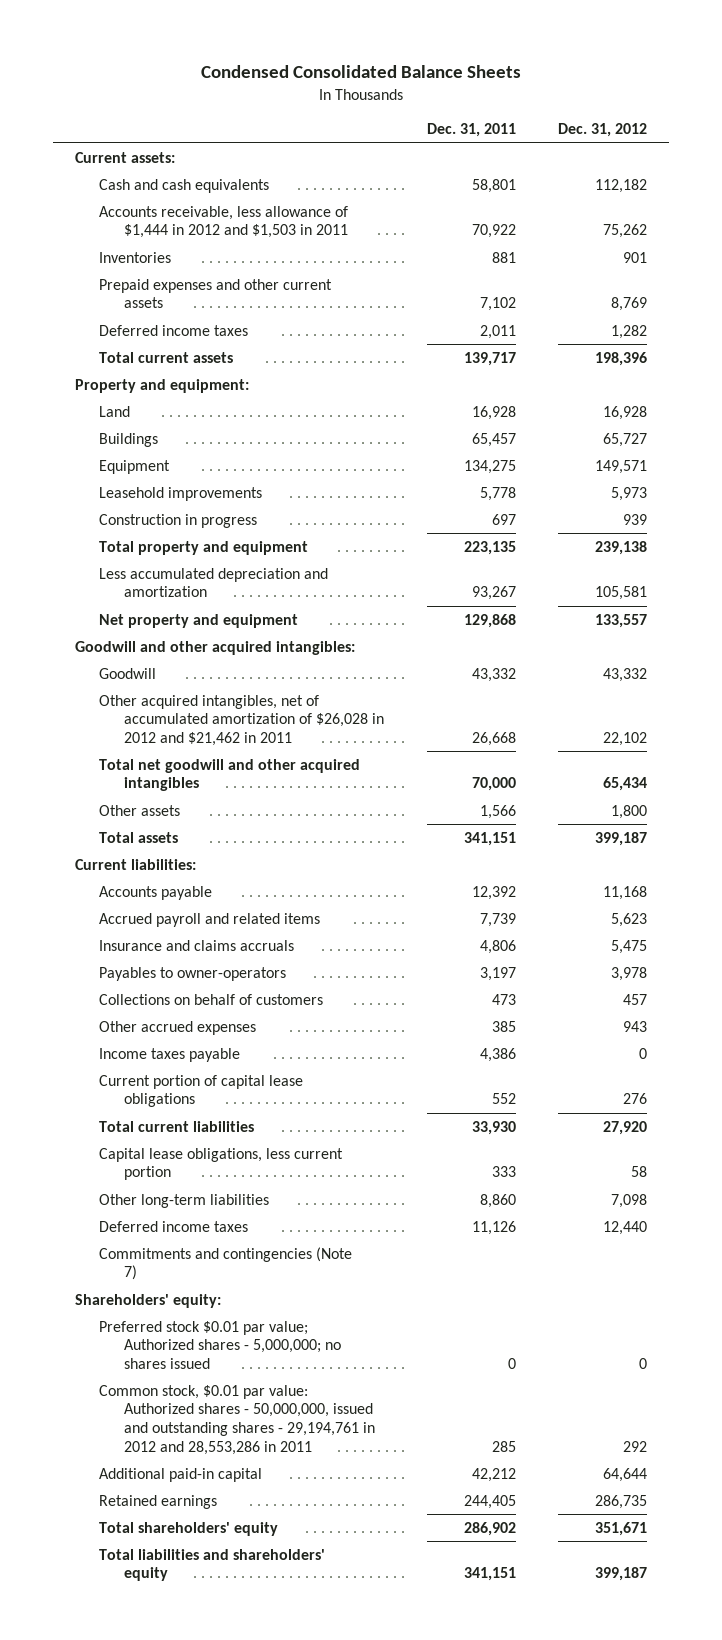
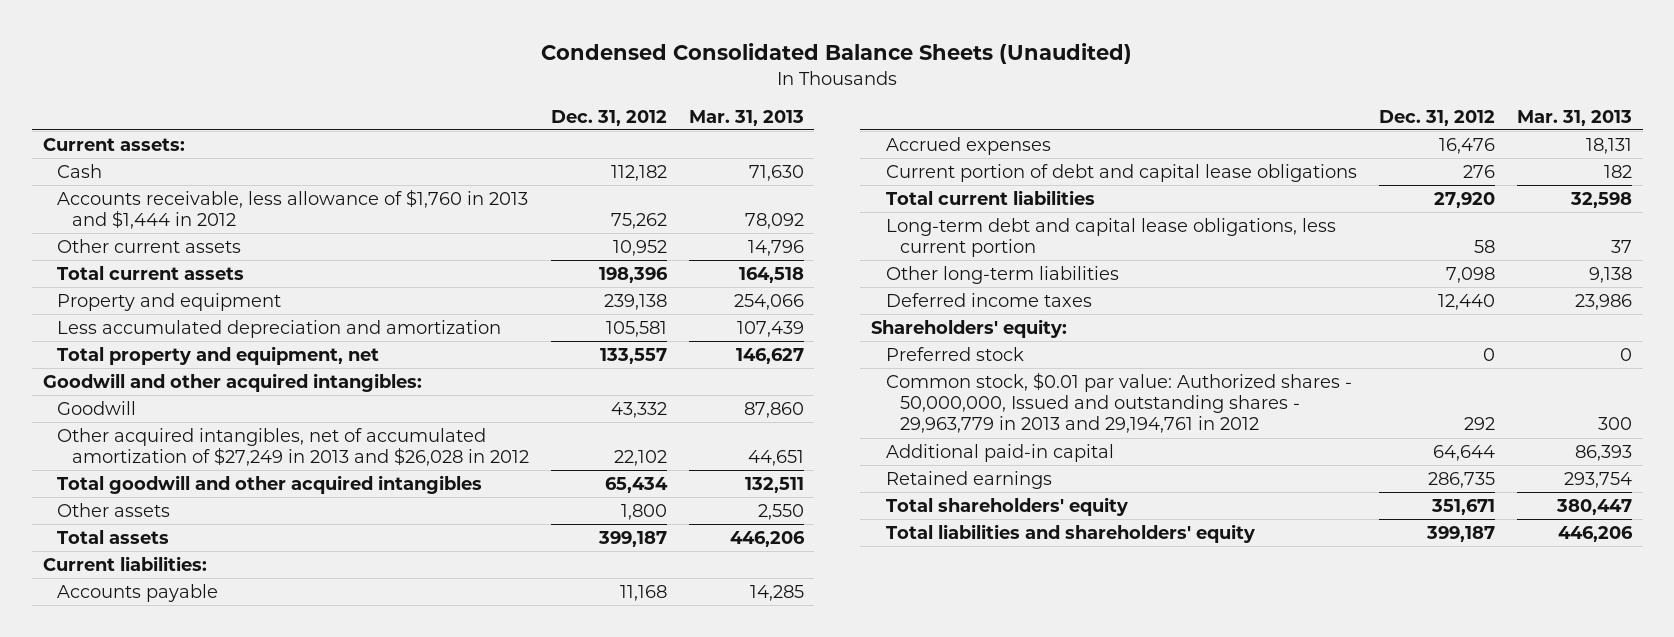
- Condensed Consolidated Balance Sheets
+ Condensed Consolidated Balance Sheets (Unaudited)
- | Dec. 31, 2011 | Dec. 31, 2012
+ | Dec. 31, 2012 | Mar. 31, 2013
- Cash and cash equivalents | 58,801 | 112,182
- Accounts receivable, less allowance of $1,444 in 2012 and $1,503 in 2011 | 70,922 | 75,262
- Inventories | 881 | 901
- Prepaid expenses and other current assets | 7,102 | 8,769
- Deferred income taxes | 2,011 | 1,282
+ Cash | 112,182 | 71,630
+ Accounts receivable, less allowance of $1,760 in 2013 and $1,444 in 2012 | 75,262 | 78,092
+ Other current assets | 10,952 | 14,796
- Property and equipment:
- Land | 16,928 | 16,928
- Buildings | 65,457 | 65,727
- Equipment | 134,275 | 149,571
- Leasehold improvements | 5,778 | 5,973
- Construction in progress | 697 | 939
- Total property and equipment | 223,135 | 239,138
+ Property and equipment | 239,138 | 254,066
- Net property and equipment | 129,868 | 133,557
+ Total property and equipment, net | 133,557 | 146,627
- Other acquired intangibles, net of accumulated amortization of $26,028 in 2012 and $21,462 in 2011 | 26,668 | 22,102
- Total net goodwill and other acquired intangibles | 70,000 | 65,434
+ Other acquired intangibles, net of accumulated amortization of $27,249 in 2013 and $26,028 in 2012 | 22,102 | 44,651
+ Total goodwill and other acquired intangibles | 65,434 | 132,511
- Accrued payroll and related items | 7,739 | 5,623
- Insurance and claims accruals | 4,806 | 5,475
- Payables to owner-operators | 3,197 | 3,978
- Collections on behalf of customers | 473 | 457
- Other accrued expenses | 385 | 943
- Income taxes payable | 4,386 | 0
- Current portion of capital lease obligations | 552 | 276
+ Accrued expenses | 16,476 | 18,131
+ Current portion of debt and capital lease obligations | 276 | 182
- Capital lease obligations, less current portion | 333 | 58
+ Long-term debt and capital lease obligations, less current portion | 58 | 37
- Commitments and contingencies (Note 7)
- Preferred stock $0.01 par value; Authorized shares - 5,000,000; no shares issued | 0 | 0
- Common stock, $0.01 par value: Authorized shares - 50,000,000, issued and outstanding shares - 29,194,761 in 2012 and 28,553,286 in 2011 | 285 | 292
+ Preferred stock | 0 | 0
+ Common stock, $0.01 par value: Authorized shares - 50,000,000, Issued and outstanding shares - 29,963,779 in 2013 and 29,194,761 in 2012 | 292 | 300

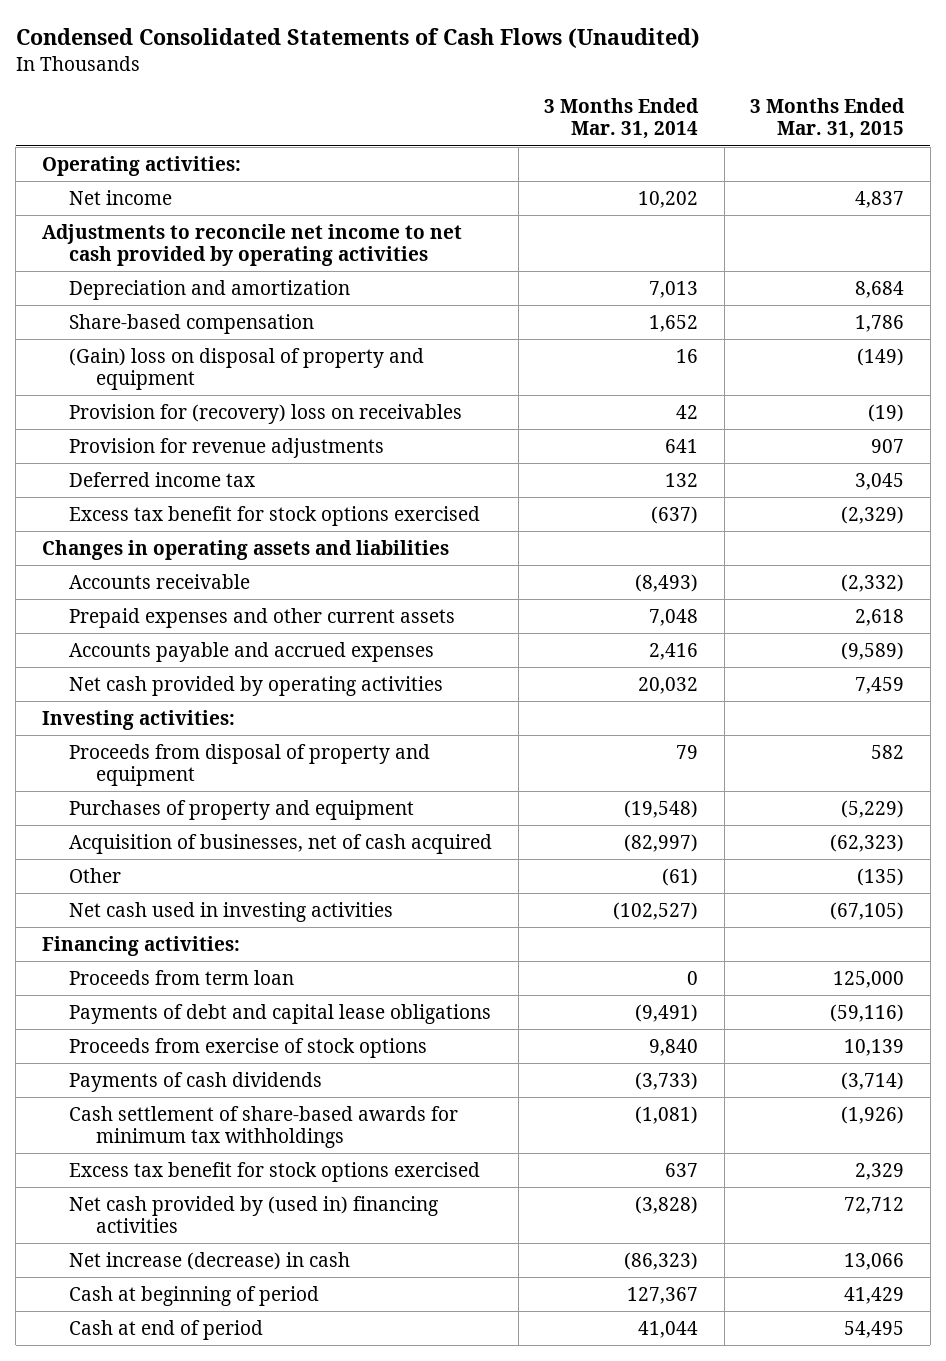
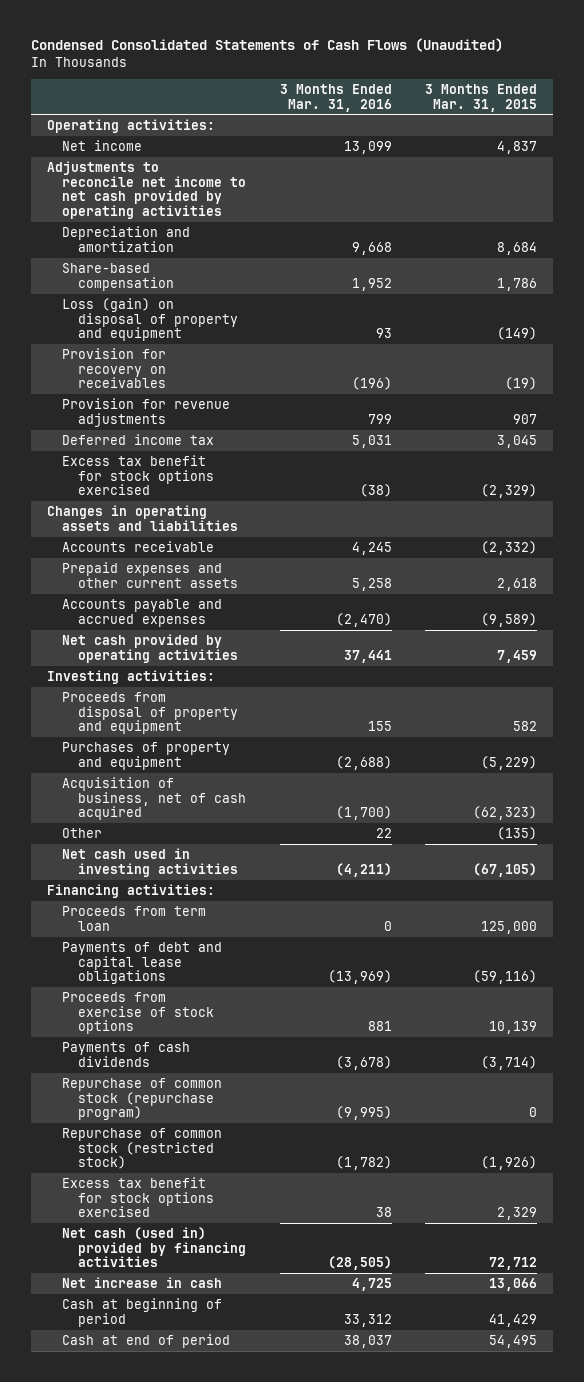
- | 3 Months Ended Mar. 31, 2014 | 3 Months Ended Mar. 31, 2015
+ | 3 Months Ended Mar. 31, 2016 | 3 Months Ended Mar. 31, 2015
- (Gain) loss on disposal of property and equipment | 16 | (149)
- Provision for (recovery) loss on receivables | 42 | (19)
+ Loss (gain) on disposal of property and equipment | 93 | (149)
+ Provision for recovery on receivables | (196) | (19)
- Acquisition of businesses, net of cash acquired | (82,997) | (62,323)
+ Acquisition of business, net of cash acquired | (1,700) | (62,323)
- Cash settlement of share-based awards for minimum tax withholdings | (1,081) | (1,926)
+ Repurchase of common stock (repurchase program) | (9,995) | 0
+ Repurchase of common stock (restricted stock) | (1,782) | (1,926)
- Net cash provided by (used in) financing activities | (3,828) | 72,712
- Net increase (decrease) in cash | (86,323) | 13,066
+ Net cash (used in) provided by financing activities | (28,505) | 72,712
+ Net increase in cash | 4,725 | 13,066

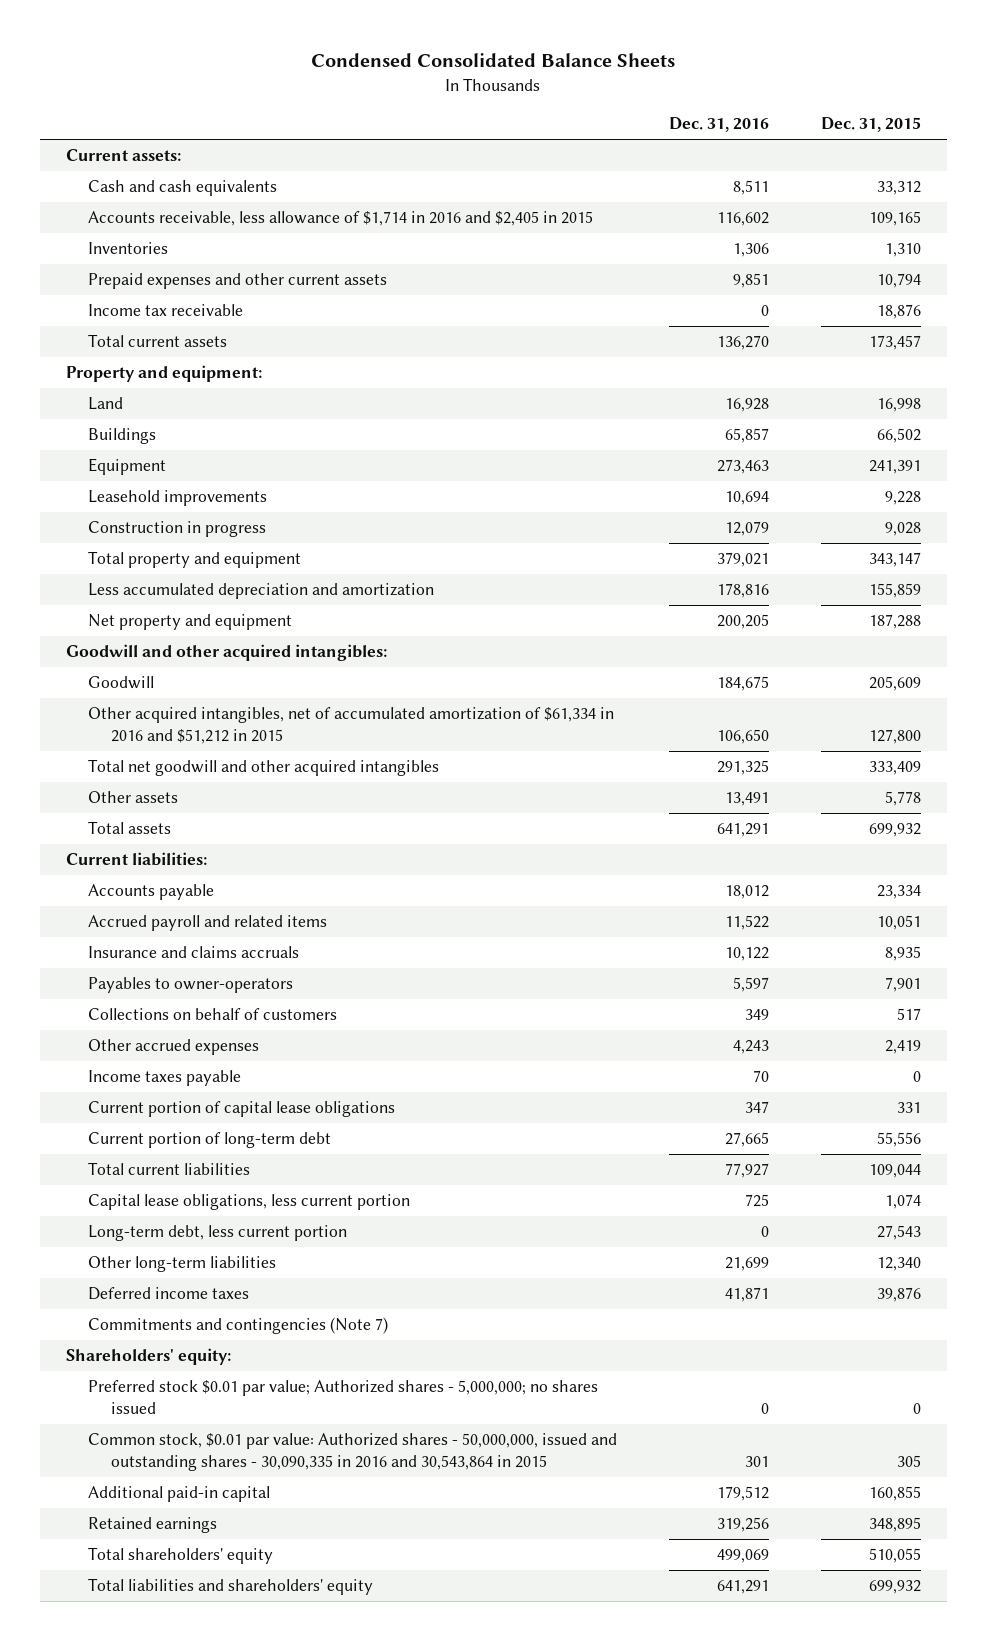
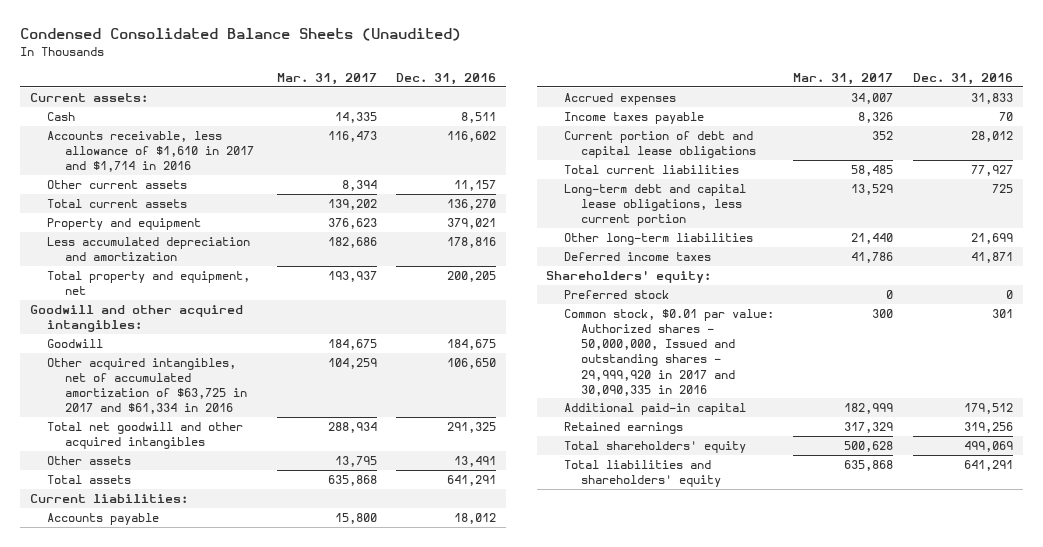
- Condensed Consolidated Balance Sheets
+ Condensed Consolidated Balance Sheets (Unaudited)
- | Dec. 31, 2016 | Dec. 31, 2015
+ | Mar. 31, 2017 | Dec. 31, 2016
- Cash and cash equivalents | 8,511 | 33,312
- Accounts receivable, less allowance of $1,714 in 2016 and $2,405 in 2015 | 116,602 | 109,165
- Inventories | 1,306 | 1,310
- Prepaid expenses and other current assets | 9,851 | 10,794
- Income tax receivable | 0 | 18,876
+ Cash | 14,335 | 8,511
+ Accounts receivable, less allowance of $1,610 in 2017 and $1,714 in 2016 | 116,473 | 116,602
+ Other current assets | 8,394 | 11,157
- Property and equipment:
- Land | 16,928 | 16,998
- Buildings | 65,857 | 66,502
- Equipment | 273,463 | 241,391
- Leasehold improvements | 10,694 | 9,228
- Construction in progress | 12,079 | 9,028
- Total property and equipment | 379,021 | 343,147
+ Property and equipment | 376,623 | 379,021
- Net property and equipment | 200,205 | 187,288
+ Total property and equipment, net | 193,937 | 200,205
- Other acquired intangibles, net of accumulated amortization of $61,334 in 2016 and $51,212 in 2015 | 106,650 | 127,800
+ Other acquired intangibles, net of accumulated amortization of $63,725 in 2017 and $61,334 in 2016 | 104,259 | 106,650
- Accrued payroll and related items | 11,522 | 10,051
- Insurance and claims accruals | 10,122 | 8,935
- Payables to owner-operators | 5,597 | 7,901
- Collections on behalf of customers | 349 | 517
- Other accrued expenses | 4,243 | 2,419
+ Accrued expenses | 34,007 | 31,833
- Current portion of capital lease obligations | 347 | 331
- Current portion of long-term debt | 27,665 | 55,556
+ Current portion of debt and capital lease obligations | 352 | 28,012
- Capital lease obligations, less current portion | 725 | 1,074
- Long-term debt, less current portion | 0 | 27,543
+ Long-term debt and capital lease obligations, less current portion | 13,529 | 725
- Commitments and contingencies (Note 7)
- Preferred stock $0.01 par value; Authorized shares - 5,000,000; no shares issued | 0 | 0
- Common stock, $0.01 par value: Authorized shares - 50,000,000, issued and outstanding shares - 30,090,335 in 2016 and 30,543,864 in 2015 | 301 | 305
+ Preferred stock | 0 | 0
+ Common stock, $0.01 par value: Authorized shares - 50,000,000, Issued and outstanding shares - 29,999,920 in 2017 and 30,090,335 in 2016 | 300 | 301

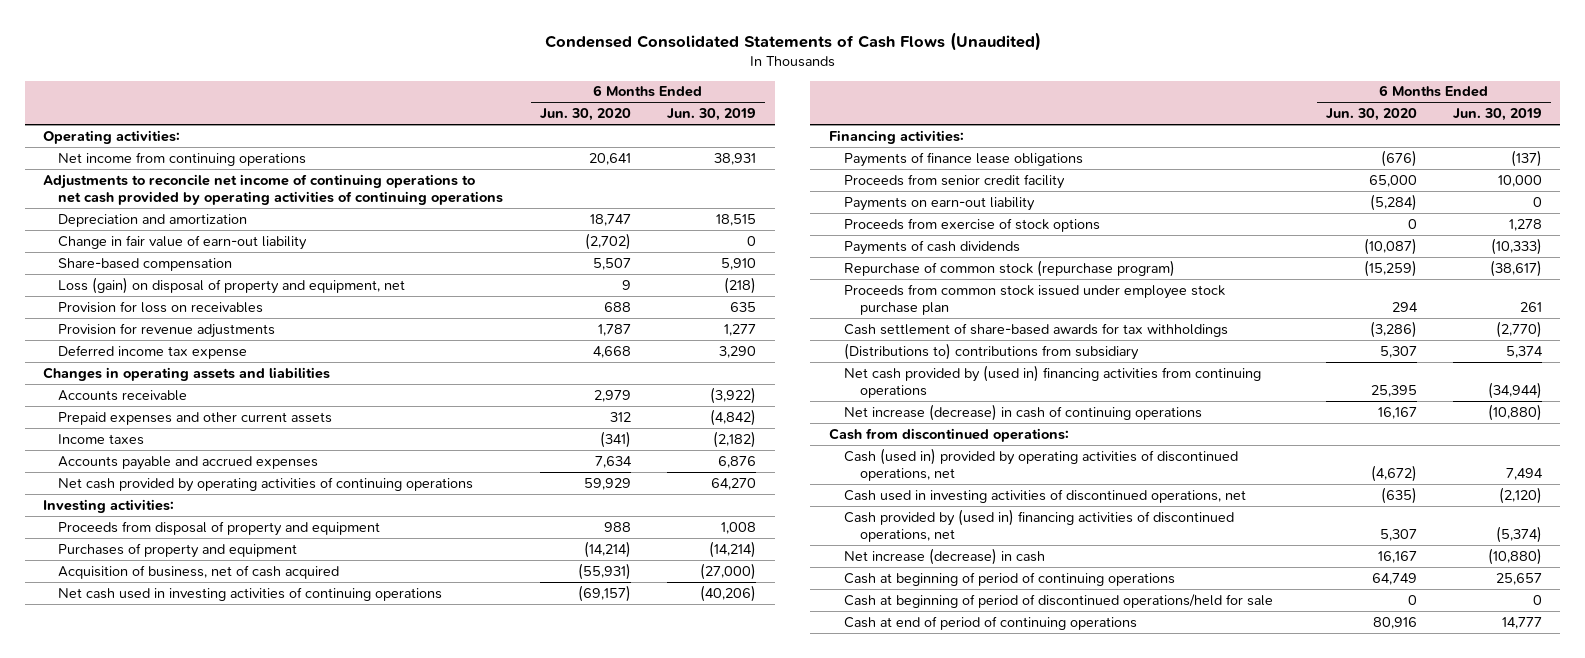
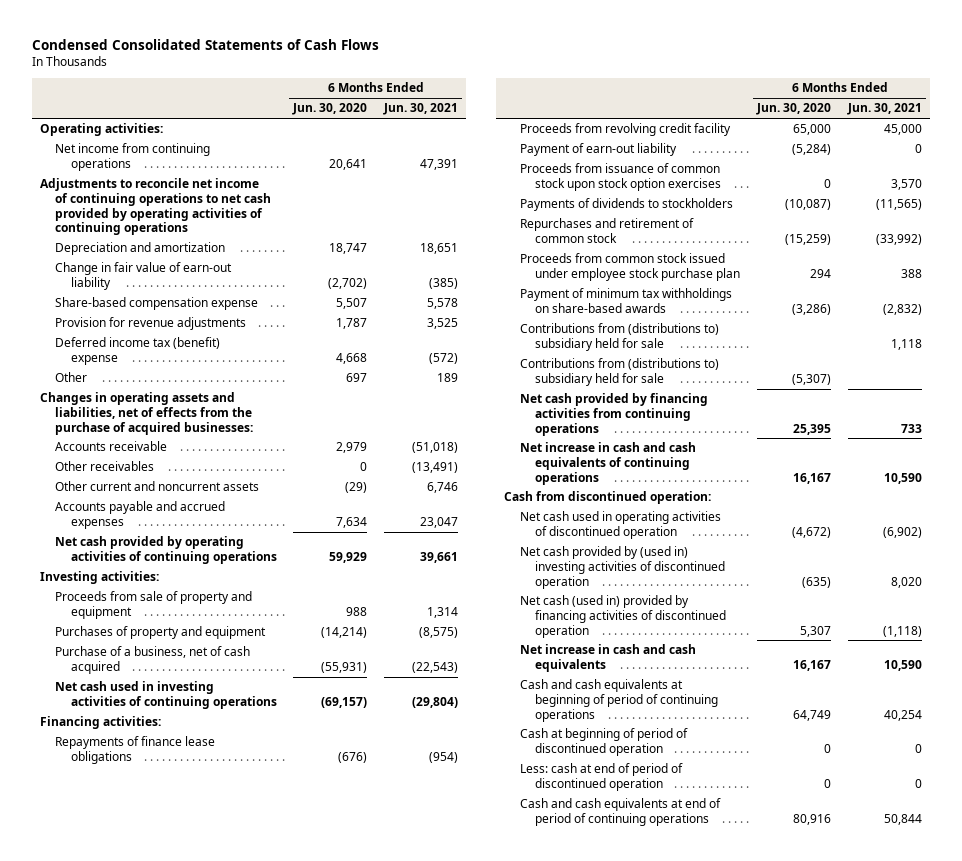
- Condensed Consolidated Statements of Cash Flows (Unaudited)
+ Condensed Consolidated Statements of Cash Flows
- | 6 Months Ended Jun. 30, 2020 | 6 Months Ended Jun. 30, 2019
+ | 6 Months Ended Jun. 30, 2020 | 6 Months Ended Jun. 30, 2021
- Share-based compensation | 5,507 | 5,910
- Loss (gain) on disposal of property and equipment, net | 9 | (218)
- Provision for loss on receivables | 688 | 635
+ Share-based compensation expense | 5,507 | 5,578
- Deferred income tax expense | 4,668 | 3,290
- Changes in operating assets and liabilities
+ Deferred income tax (benefit) expense | 4,668 | (572)
+ Other | 697 | 189
+ Changes in operating assets and liabilities, net of effects from the purchase of acquired businesses:
- Prepaid expenses and other current assets | 312 | (4,842)
- Income taxes | (341) | (2,182)
+ Other receivables | 0 | (13,491)
+ Other current and noncurrent assets | (29) | 6,746
- Proceeds from disposal of property and equipment | 988 | 1,008
+ Proceeds from sale of property and equipment | 988 | 1,314
- Acquisition of business, net of cash acquired | (55,931) | (27,000)
+ Purchase of a business, net of cash acquired | (55,931) | (22,543)
- Payments of finance lease obligations | (676) | (137)
- Proceeds from senior credit facility | 65,000 | 10,000
- Payments on earn-out liability | (5,284) | 0
- Proceeds from exercise of stock options | 0 | 1,278
- Payments of cash dividends | (10,087) | (10,333)
- Repurchase of common stock (repurchase program) | (15,259) | (38,617)
+ Repayments of finance lease obligations | (676) | (954)
+ Proceeds from revolving credit facility | 65,000 | 45,000
+ Payment of earn-out liability | (5,284) | 0
+ Proceeds from issuance of common stock upon stock option exercises | 0 | 3,570
+ Payments of dividends to stockholders | (10,087) | (11,565)
+ Repurchases and retirement of common stock | (15,259) | (33,992)
- Cash settlement of share-based awards for tax withholdings | (3,286) | (2,770)
- (Distributions to) contributions from subsidiary | 5,307 | 5,374
- Net cash provided by (used in) financing activities from continuing operations | 25,395 | (34,944)
- Net increase (decrease) in cash of continuing operations | 16,167 | (10,880)
- Cash from discontinued operations:
- Cash (used in) provided by operating activities of discontinued operations, net | (4,672) | 7,494
- Cash used in investing activities of discontinued operations, net | (635) | (2,120)
- Cash provided by (used in) financing activities of discontinued operations, net | 5,307 | (5,374)
- Net increase (decrease) in cash | 16,167 | (10,880)
- Cash at beginning of period of continuing operations | 64,749 | 25,657
- Cash at beginning of period of discontinued operations/held for sale | 0 | 0
- Cash at end of period of continuing operations | 80,916 | 14,777
+ Payment of minimum tax withholdings on share-based awards | (3,286) | (2,832)
+ Contributions from (distributions to) subsidiary held for sale | | 1,118
+ Contributions from (distributions to) subsidiary held for sale | (5,307) |
+ Net cash provided by financing activities from continuing operations | 25,395 | 733
+ Net increase in cash and cash equivalents of continuing operations | 16,167 | 10,590
+ Cash from discontinued operation:
+ Net cash used in operating activities of discontinued operation | (4,672) | (6,902)
+ Net cash provided by (used in) investing activities of discontinued operation | (635) | 8,020
+ Net cash (used in) provided by financing activities of discontinued operation | 5,307 | (1,118)
+ Net increase in cash and cash equivalents | 16,167 | 10,590
+ Cash and cash equivalents at beginning of period of continuing operations | 64,749 | 40,254
+ Cash at beginning of period of discontinued operation | 0 | 0
+ Less: cash at end of period of discontinued operation | 0 | 0
+ Cash and cash equivalents at end of period of continuing operations | 80,916 | 50,844

